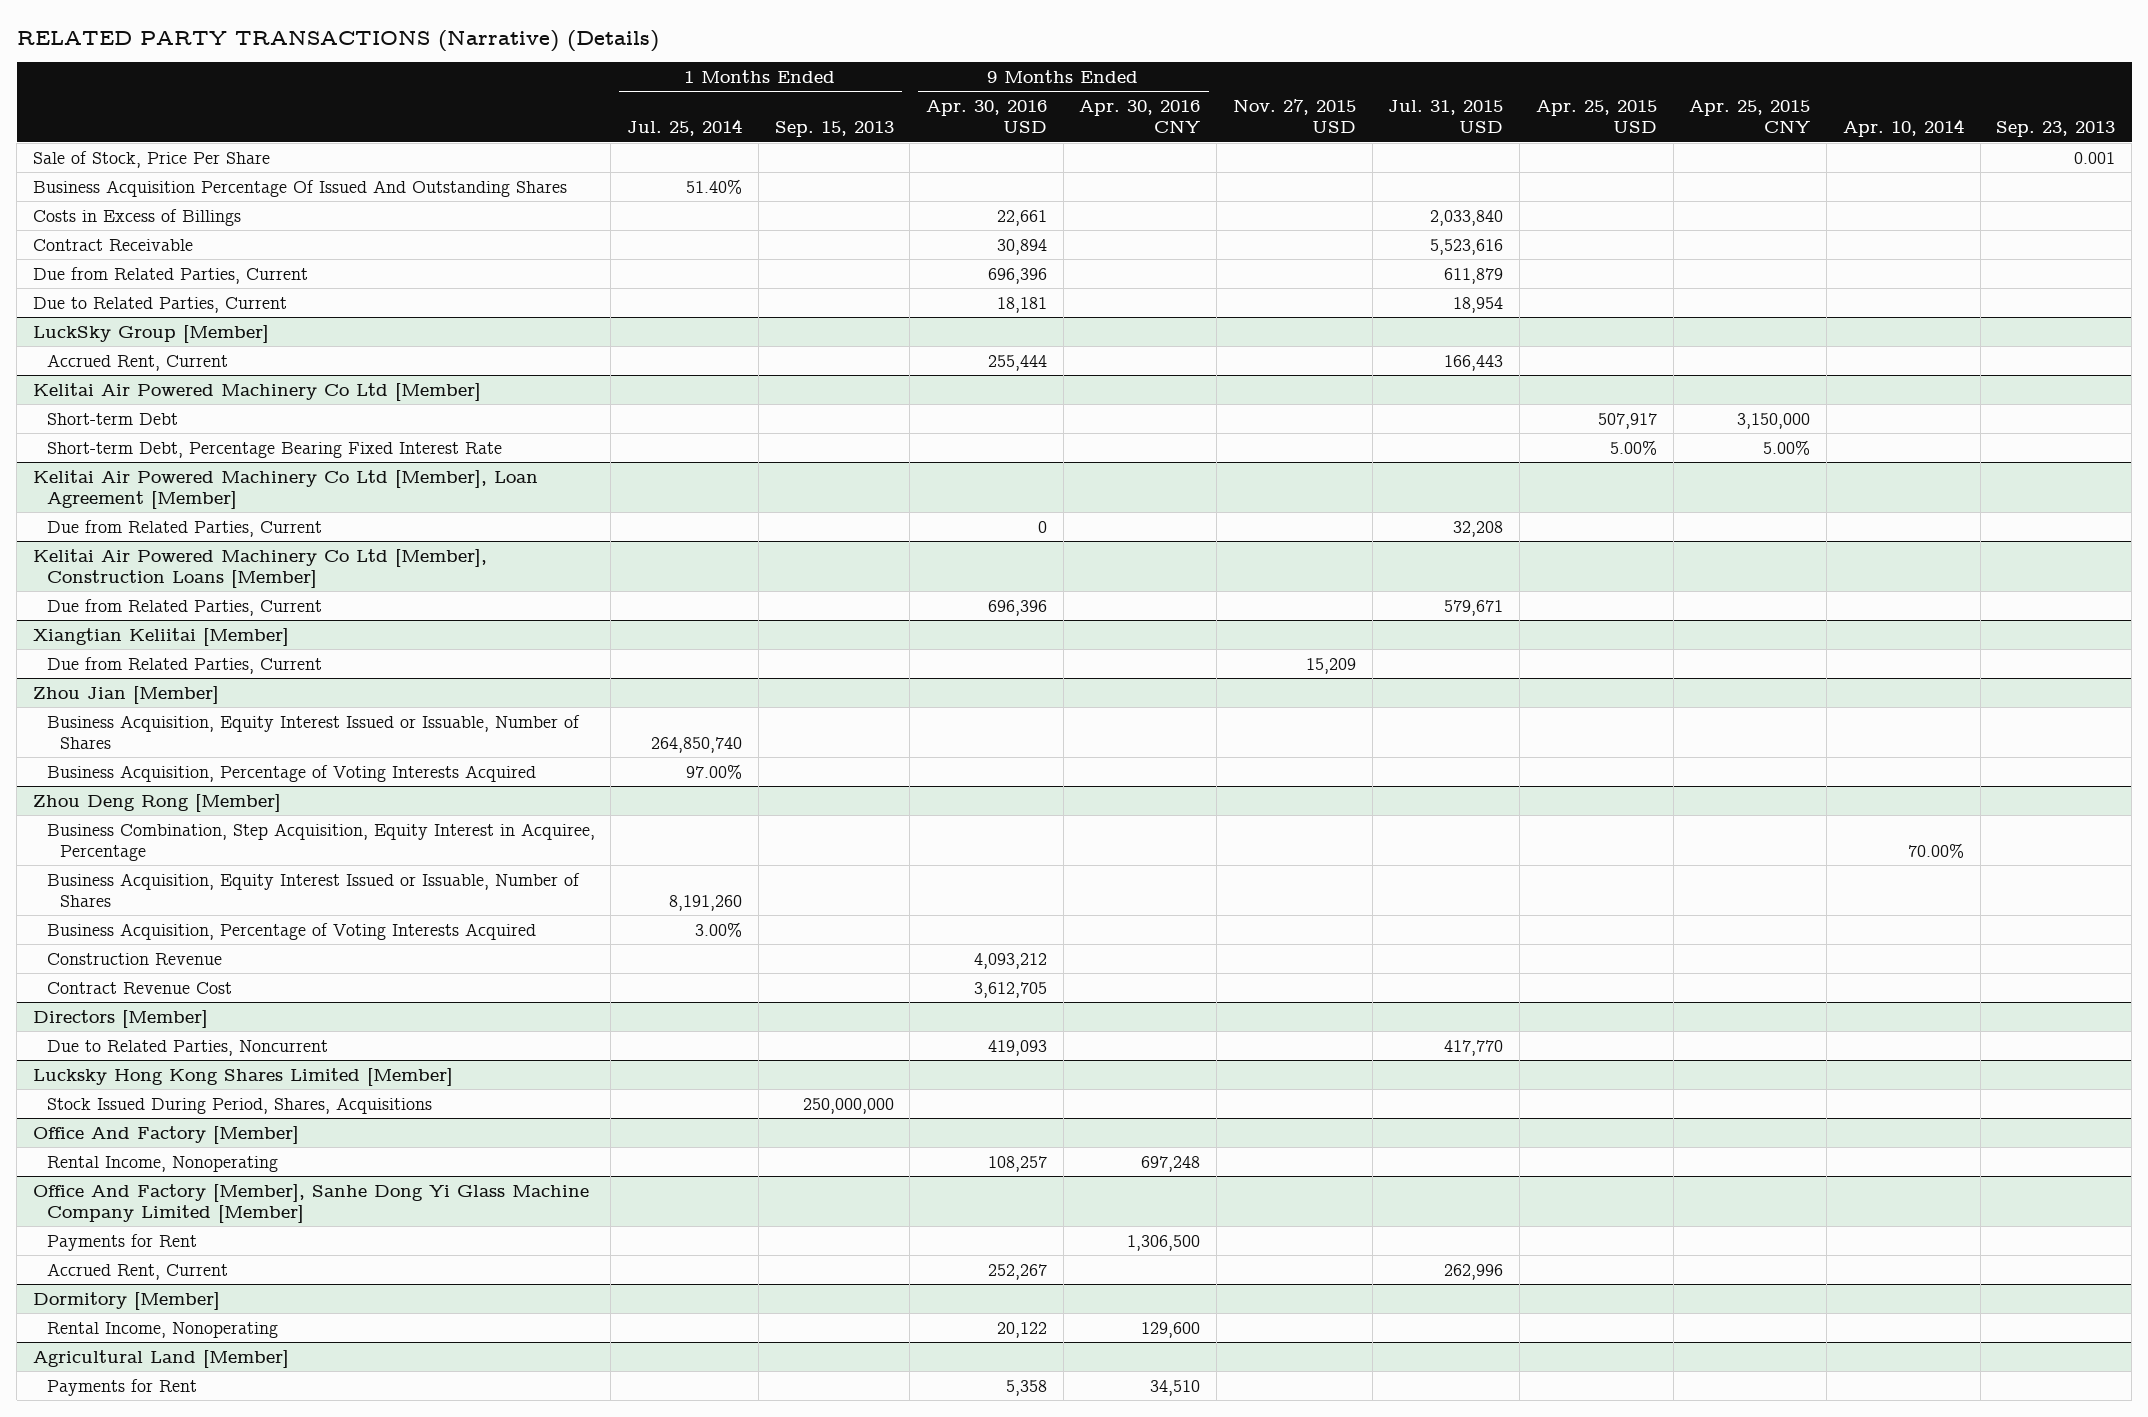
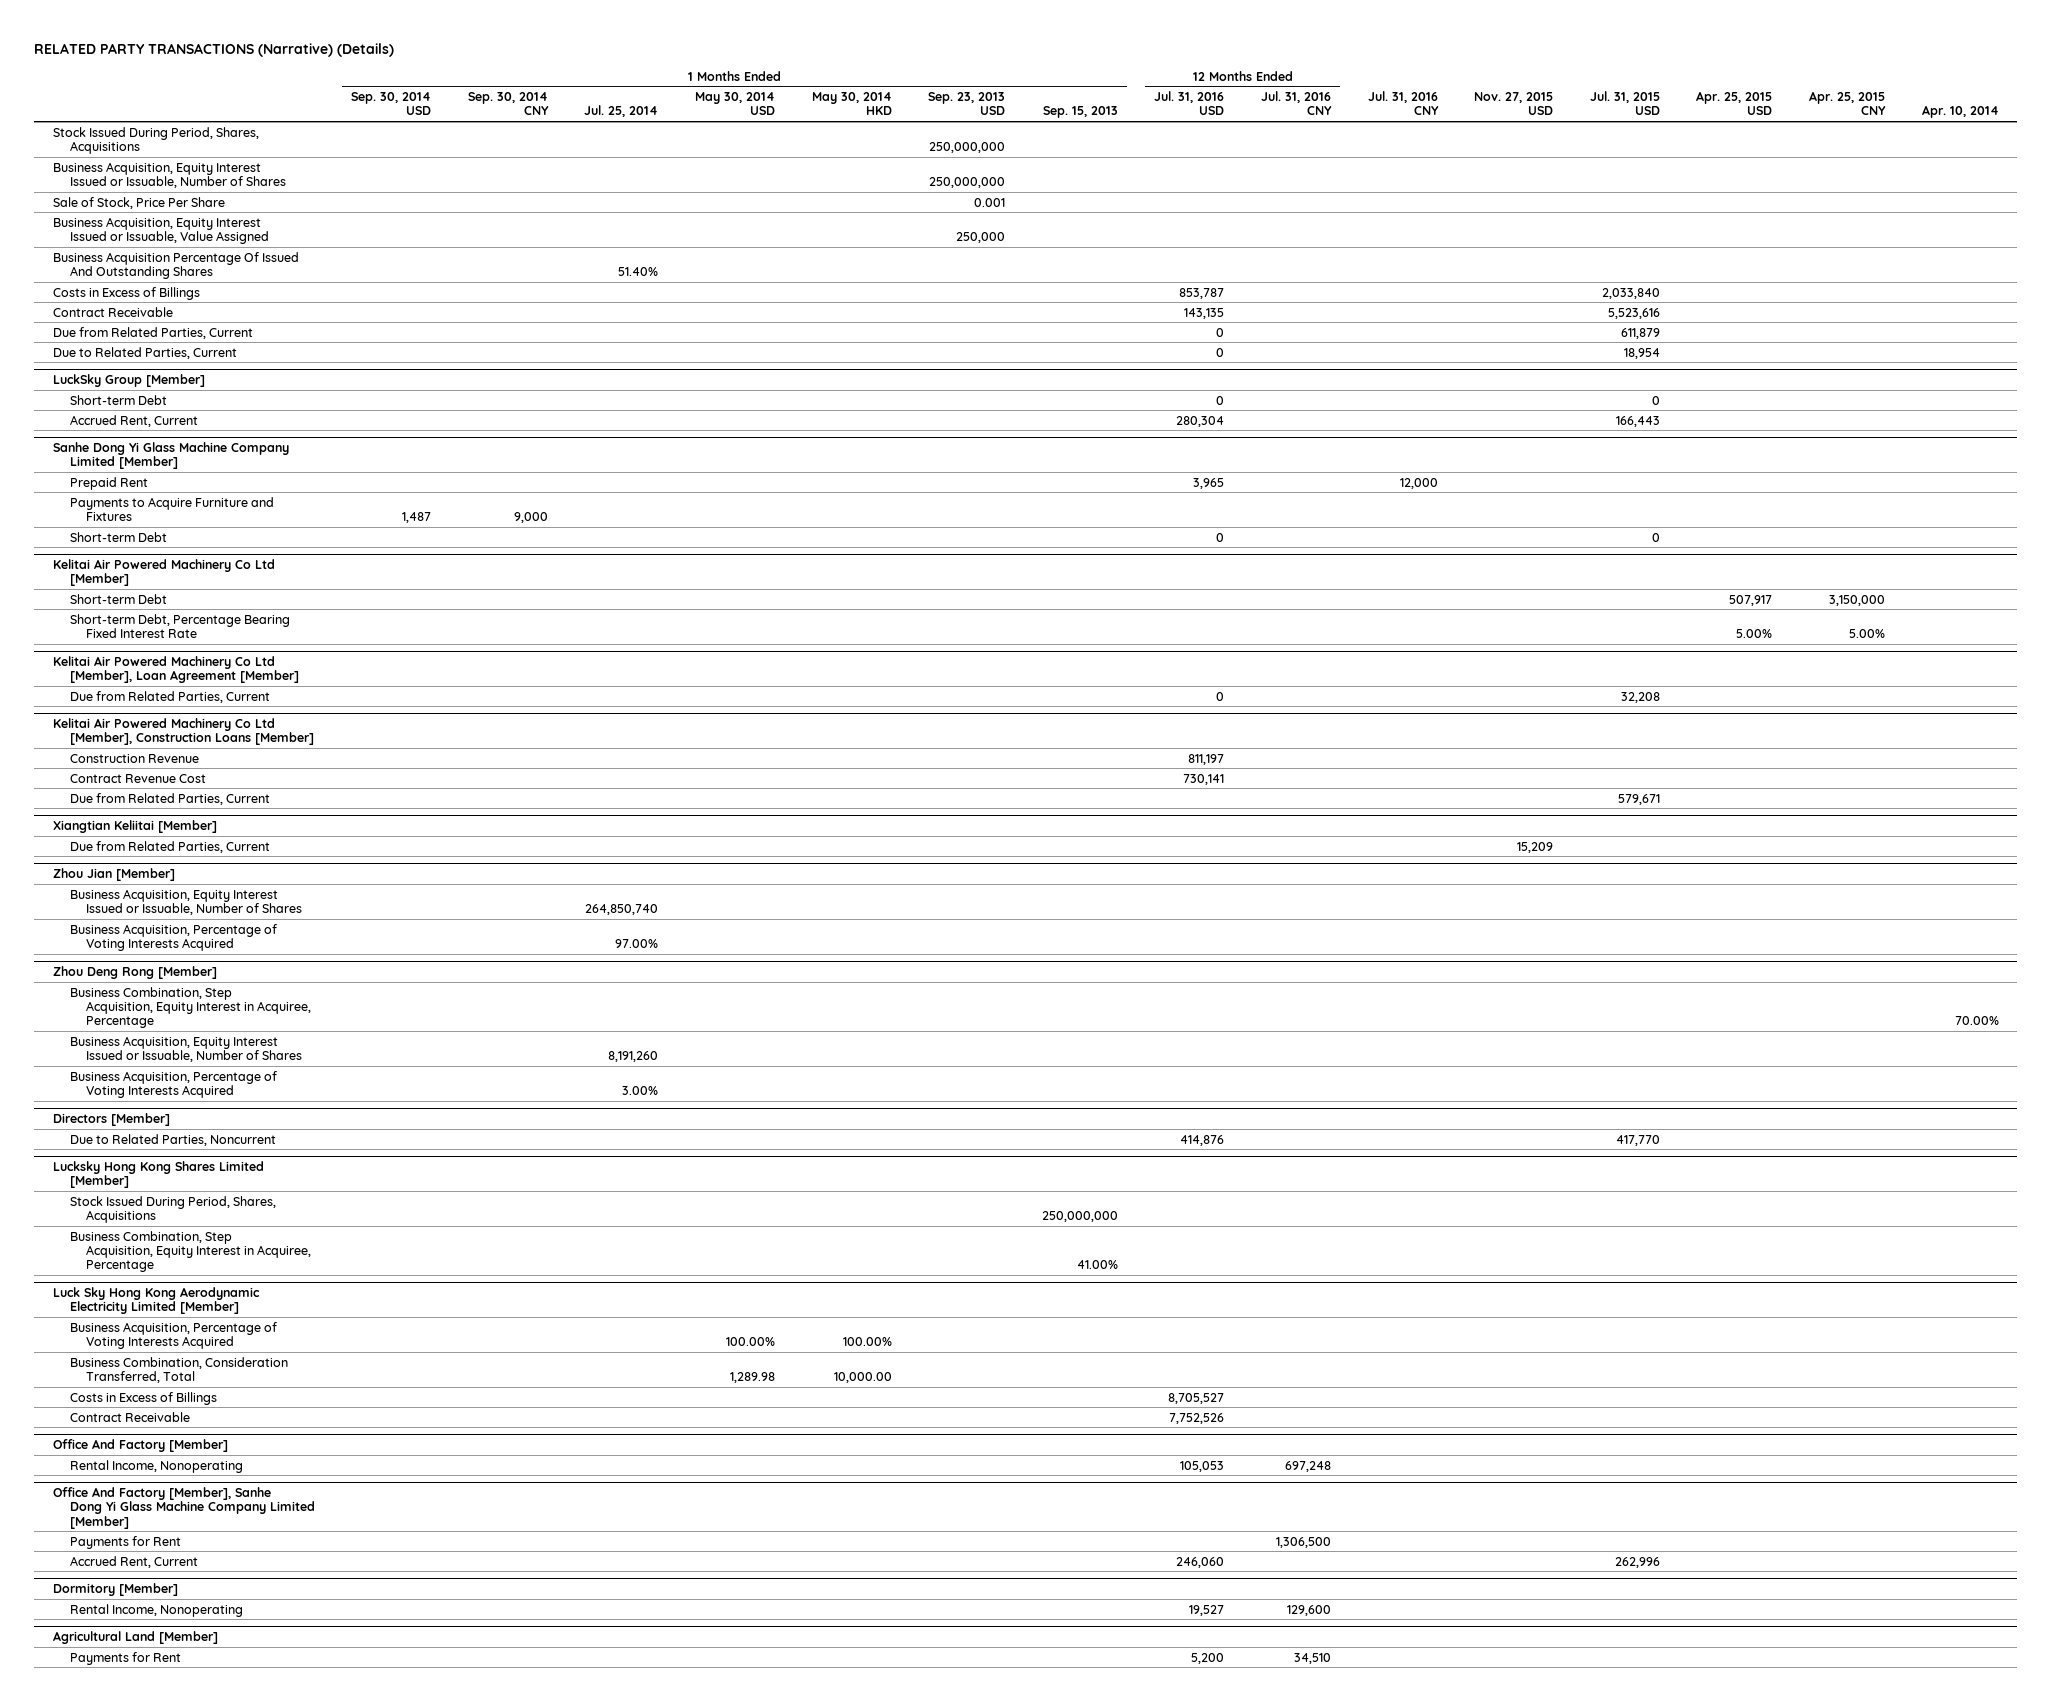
- | 1 Months Ended Jul. 25, 2014 | 1 Months Ended Sep. 15, 2013 | 9 Months Ended Apr. 30, 2016 USD | 9 Months Ended Apr. 30, 2016 CNY | Nov. 27, 2015 USD | Jul. 31, 2015 USD | Apr. 25, 2015 USD | Apr. 25, 2015 CNY | Apr. 10, 2014 | Sep. 23, 2013
+ | 1 Months Ended Sep. 30, 2014 USD | 1 Months Ended Sep. 30, 2014 CNY | 1 Months Ended Jul. 25, 2014 | 1 Months Ended May 30, 2014 USD | 1 Months Ended May 30, 2014 HKD | 1 Months Ended Sep. 23, 2013 USD | 1 Months Ended Sep. 15, 2013 | 12 Months Ended Jul. 31, 2016 USD | 12 Months Ended Jul. 31, 2016 CNY | Jul. 31, 2016 CNY | Nov. 27, 2015 USD | Jul. 31, 2015 USD | Apr. 25, 2015 USD | Apr. 25, 2015 CNY | Apr. 10, 2014
+ Stock Issued During Period, Shares, Acquisitions | | | | | | 250,000,000 | | | | | | | | |
+ Business Acquisition, Equity Interest Issued or Issuable, Number of Shares | | | | | | 250,000,000 | | | | | | | | |
+ Business Acquisition, Equity Interest Issued or Issuable, Value Assigned | | | | | | 250,000 | | | | | | | | |
@ LuckSky Group [Member]
+ Short-term Debt | | | | | | | | 0 | | | | 0 | | |
+ Sanhe Dong Yi Glass Machine Company Limited [Member]
+ Prepaid Rent | | | | | | | | 3,965 | | 12,000 | | | | |
+ Payments to Acquire Furniture and Fixtures | 1,487 | 9,000 | | | | | | | | | | | | |
+ Short-term Debt | | | | | | | | 0 | | | | 0 | | |
@ Kelitai Air Powered Machinery Co Ltd [Member], Construction Loans [Member]
+ Construction Revenue | | | | | | | | 811,197 | | | | | | |
+ Contract Revenue Cost | | | | | | | | 730,141 | | | | | | |
@ Zhou Deng Rong [Member]
- Construction Revenue | | | 4,093,212 | | | | | | |
- Contract Revenue Cost | | | 3,612,705 | | | | | | |
@ Lucksky Hong Kong Shares Limited [Member]
+ Business Combination, Step Acquisition, Equity Interest in Acquiree, Percentage | | | | | | | 41.00% | | | | | | | |
+ Luck Sky Hong Kong Aerodynamic Electricity Limited [Member]
+ Business Acquisition, Percentage of Voting Interests Acquired | | | | 100.00% | 100.00% | | | | | | | | | |
+ Business Combination, Consideration Transferred, Total | | | | 1,289.98 | 10,000.00 | | | | | | | | | |
+ Costs in Excess of Billings | | | | | | | | 8,705,527 | | | | | | |
+ Contract Receivable | | | | | | | | 7,752,526 | | | | | | |

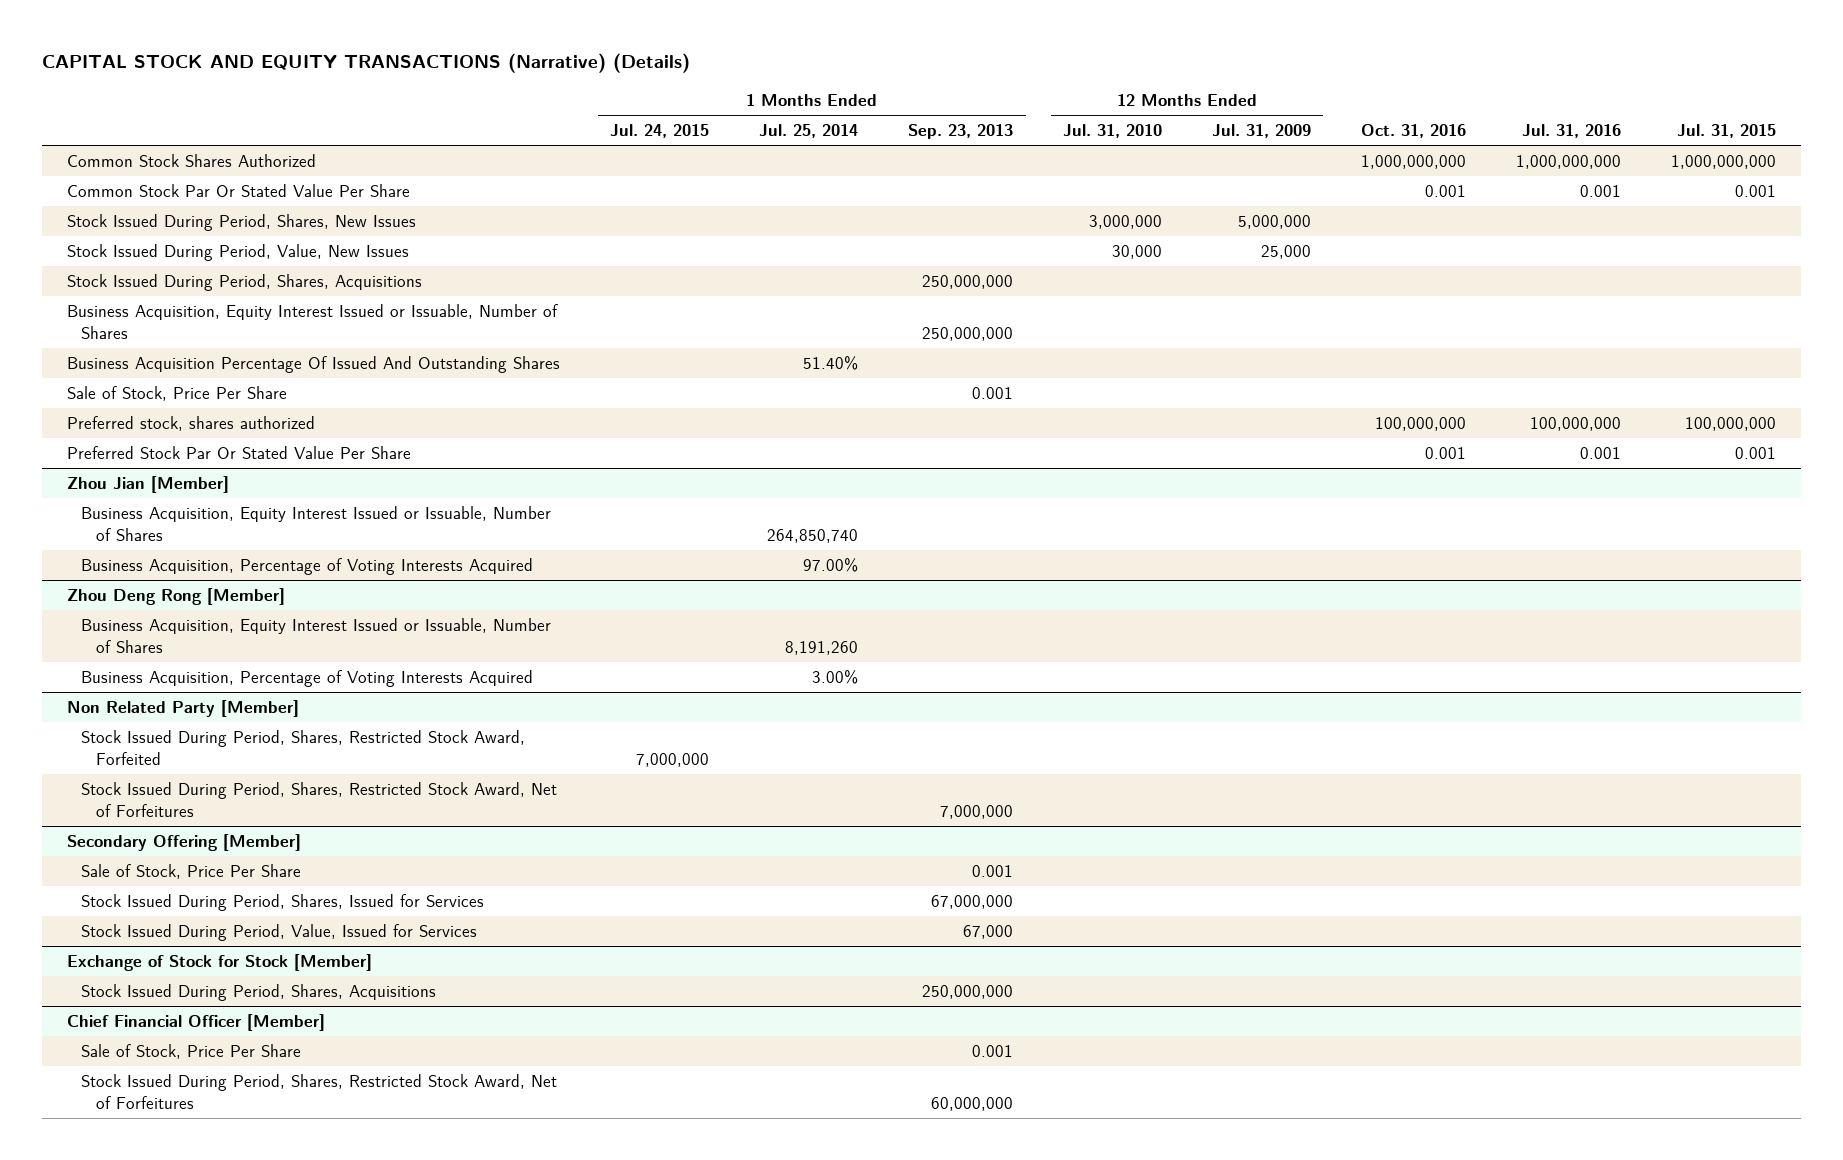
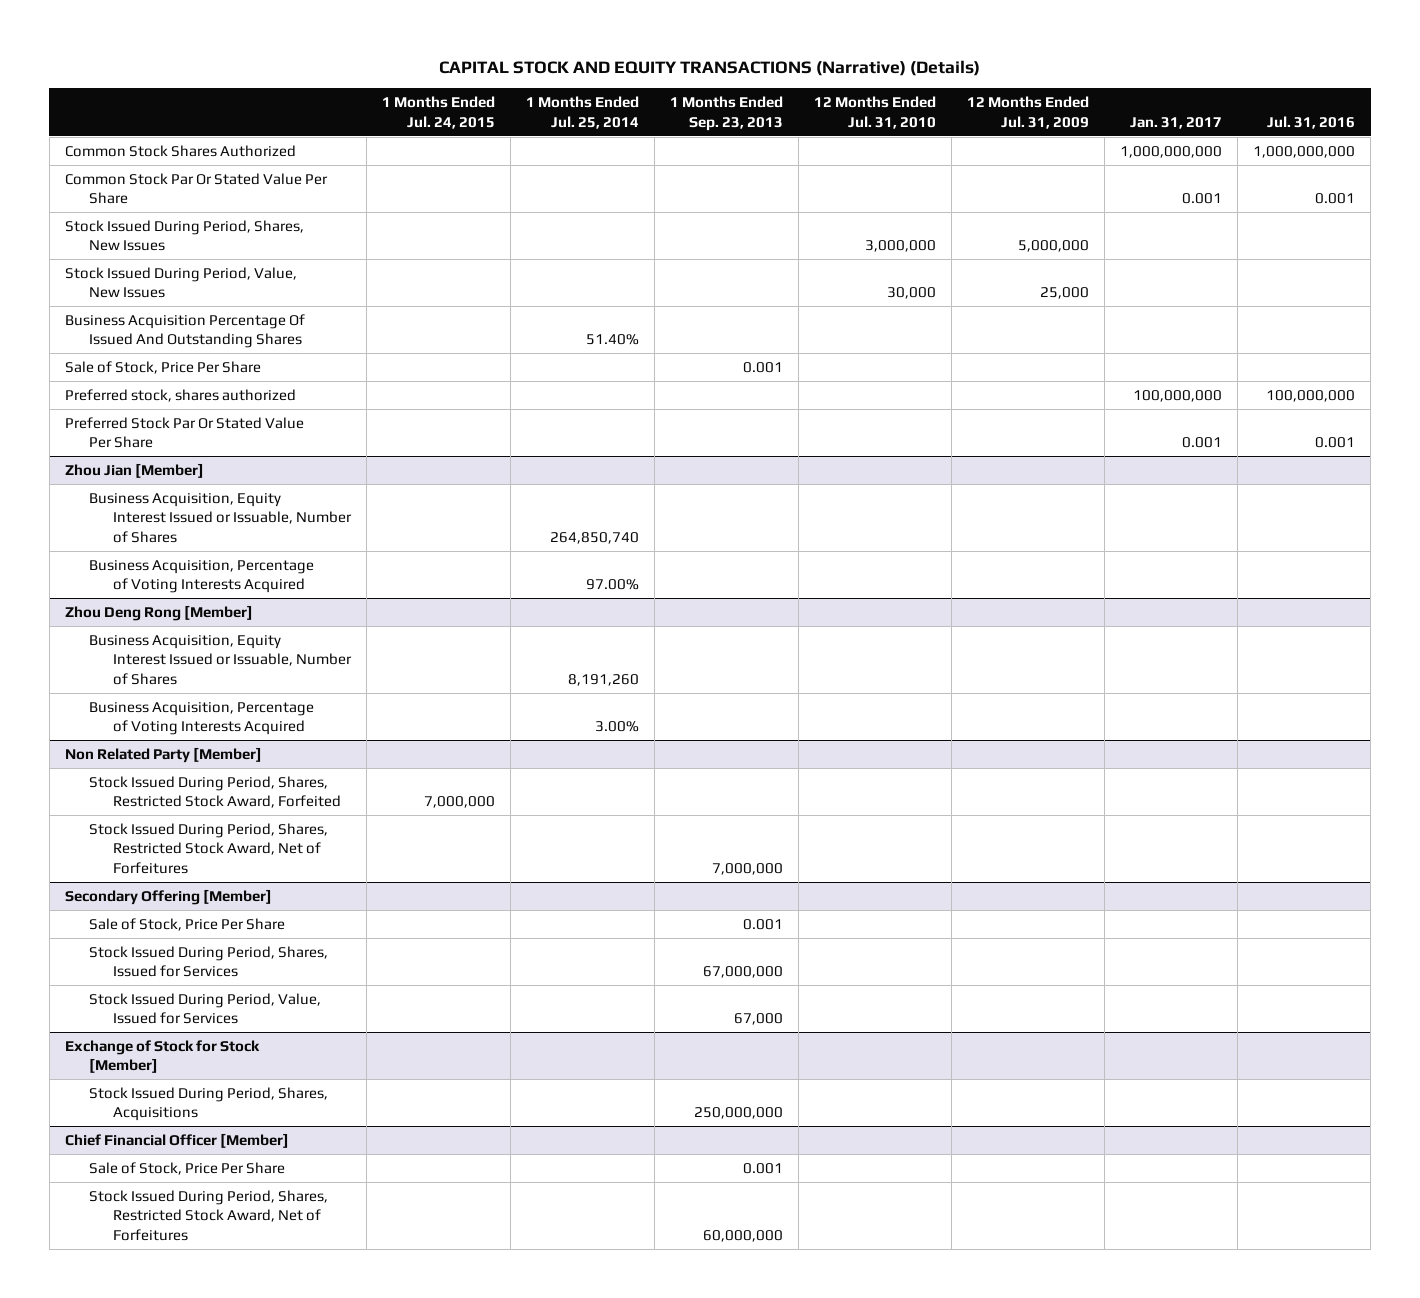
- | 1 Months Ended Jul. 24, 2015 | 1 Months Ended Jul. 25, 2014 | 1 Months Ended Sep. 23, 2013 | 12 Months Ended Jul. 31, 2010 | 12 Months Ended Jul. 31, 2009 | Oct. 31, 2016 | Jul. 31, 2016 | Jul. 31, 2015
+ | 1 Months Ended Jul. 24, 2015 | 1 Months Ended Jul. 25, 2014 | 1 Months Ended Sep. 23, 2013 | 12 Months Ended Jul. 31, 2010 | 12 Months Ended Jul. 31, 2009 | Jan. 31, 2017 | Jul. 31, 2016
- Stock Issued During Period, Shares, Acquisitions | | | 250,000,000 | | | | |
- Business Acquisition, Equity Interest Issued or Issuable, Number of Shares | | | 250,000,000 | | | | |

